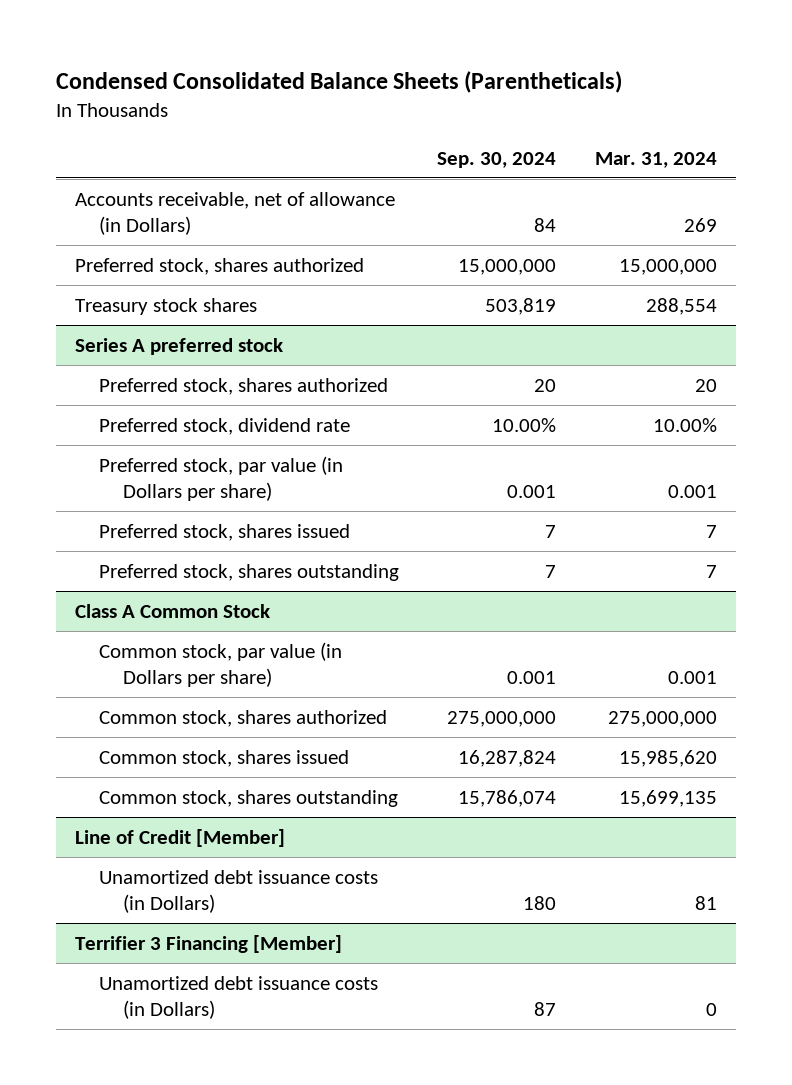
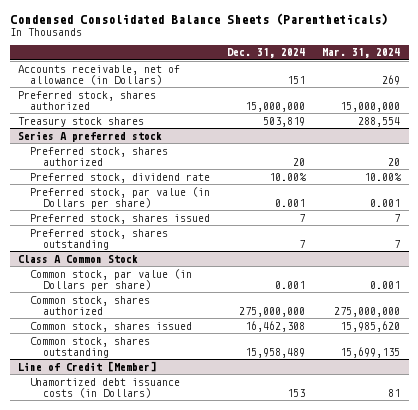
- | Sep. 30, 2024 | Mar. 31, 2024
+ | Dec. 31, 2024 | Mar. 31, 2024
- Terrifier 3 Financing [Member]
- Unamortized debt issuance costs (in Dollars) | 87 | 0

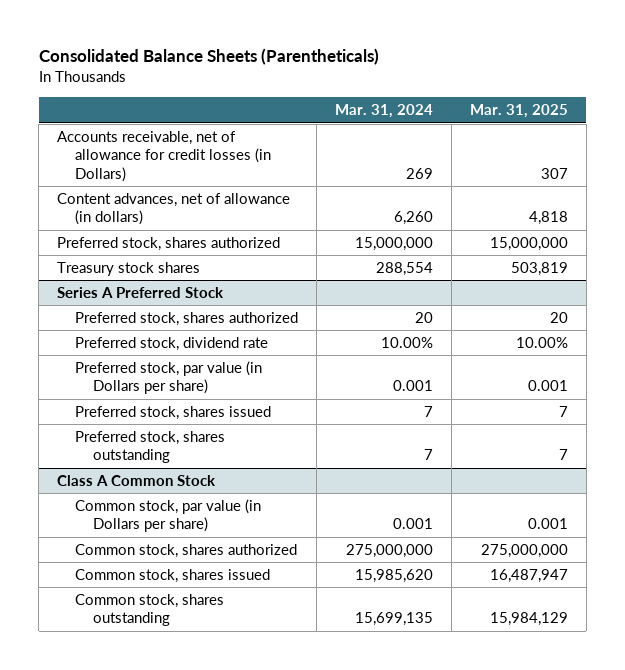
- Condensed Consolidated Balance Sheets (Parentheticals)
+ Consolidated Balance Sheets (Parentheticals)
- | Dec. 31, 2024 | Mar. 31, 2024
+ | Mar. 31, 2024 | Mar. 31, 2025
- Accounts receivable, net of allowance (in Dollars) | 151 | 269
+ Accounts receivable, net of allowance for credit losses (in Dollars) | 269 | 307
+ Content advances, net of allowance (in dollars) | 6,260 | 4,818
- Series A preferred stock
+ Series A Preferred Stock
- Line of Credit [Member]
- Unamortized debt issuance costs (in Dollars) | 153 | 81

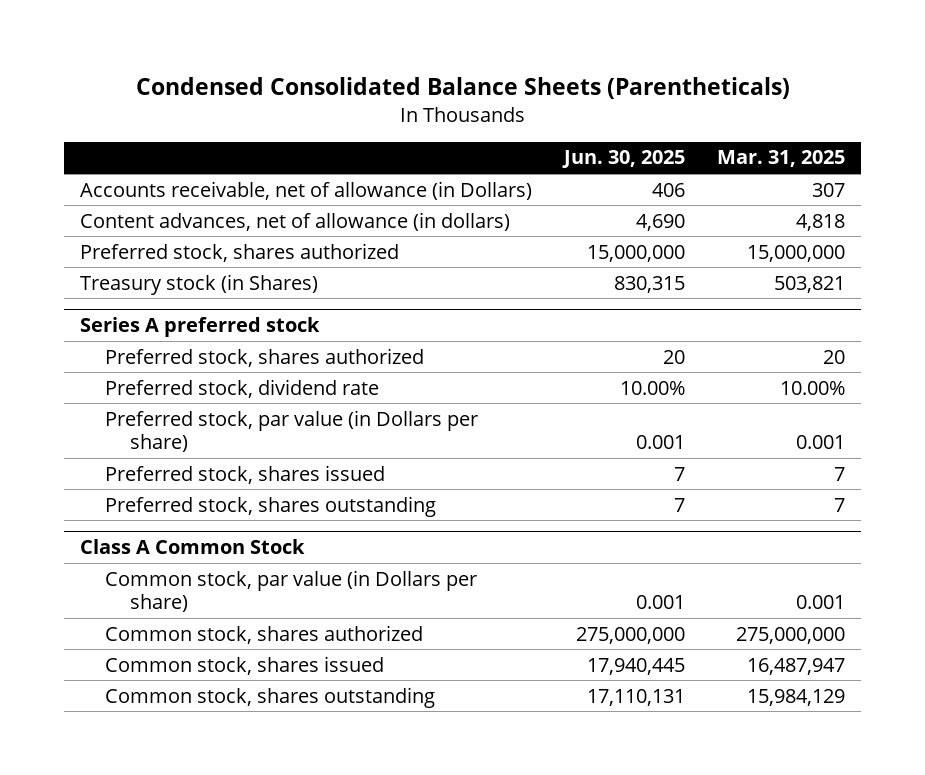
- Consolidated Balance Sheets (Parentheticals)
+ Condensed Consolidated Balance Sheets (Parentheticals)
- | Mar. 31, 2024 | Mar. 31, 2025
+ | Jun. 30, 2025 | Mar. 31, 2025
- Accounts receivable, net of allowance for credit losses (in Dollars) | 269 | 307
+ Accounts receivable, net of allowance (in Dollars) | 406 | 307
- Treasury stock shares | 288,554 | 503,819
- Series A Preferred Stock
+ Treasury stock (in Shares) | 830,315 | 503,821
+ Series A preferred stock

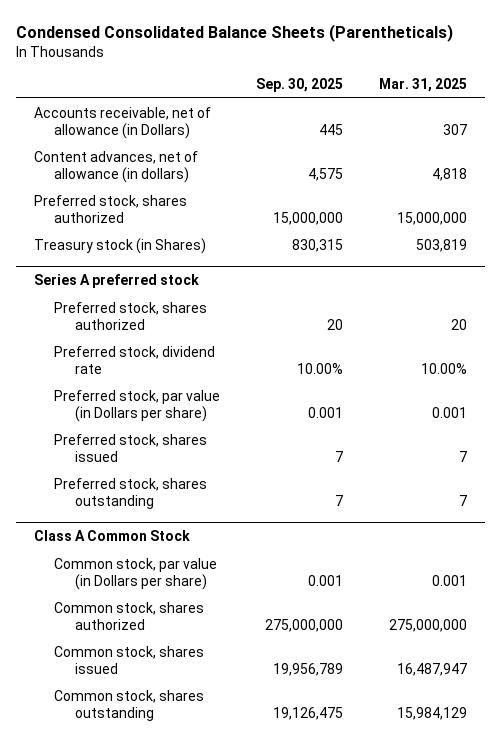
- | Jun. 30, 2025 | Mar. 31, 2025
+ | Sep. 30, 2025 | Mar. 31, 2025
- Treasury stock (in Shares) | 830,315 | 503,821
+ Treasury stock (in Shares) | 830,315 | 503,819

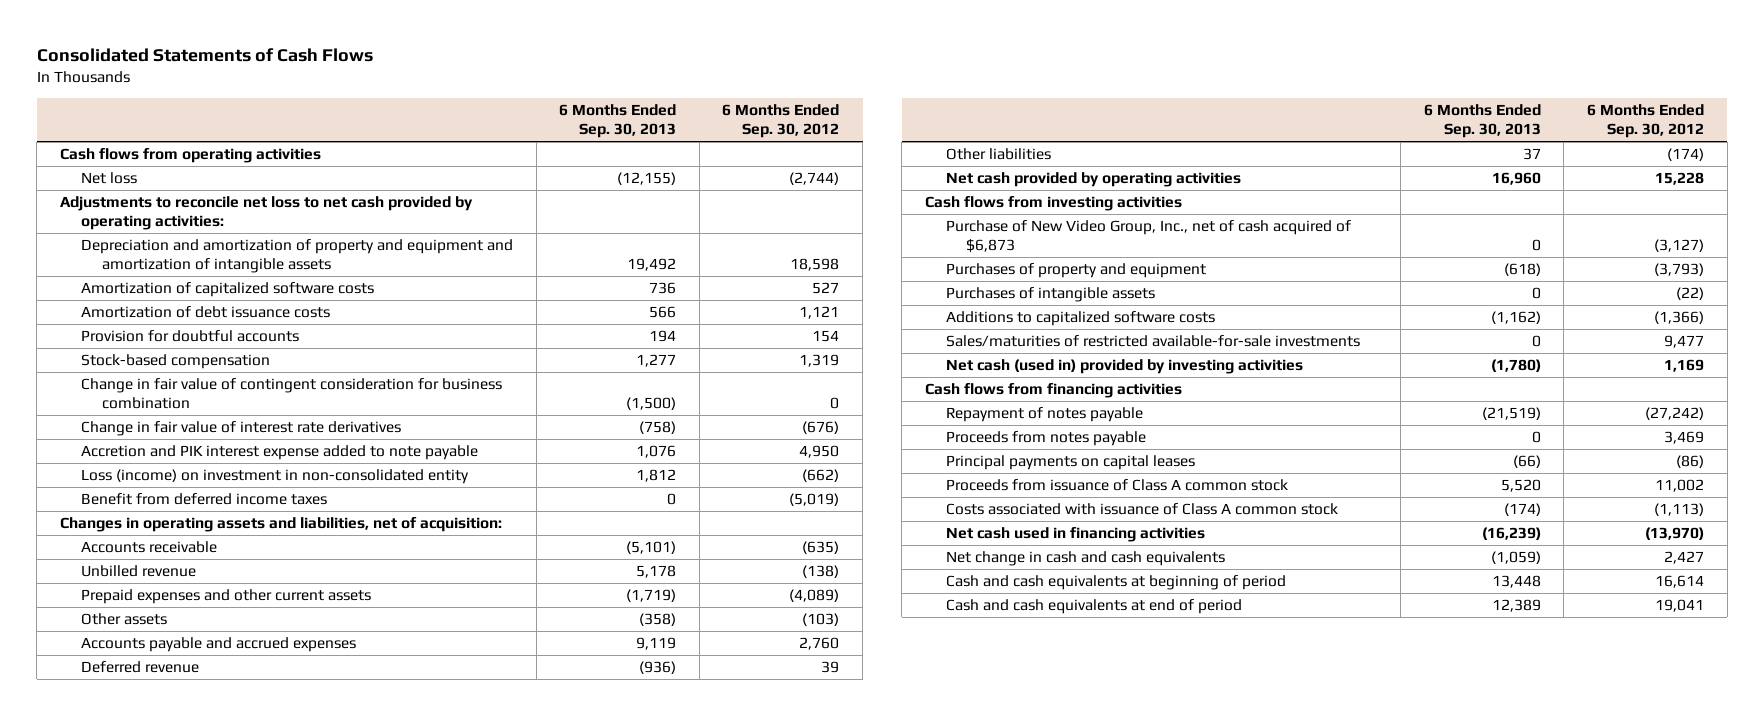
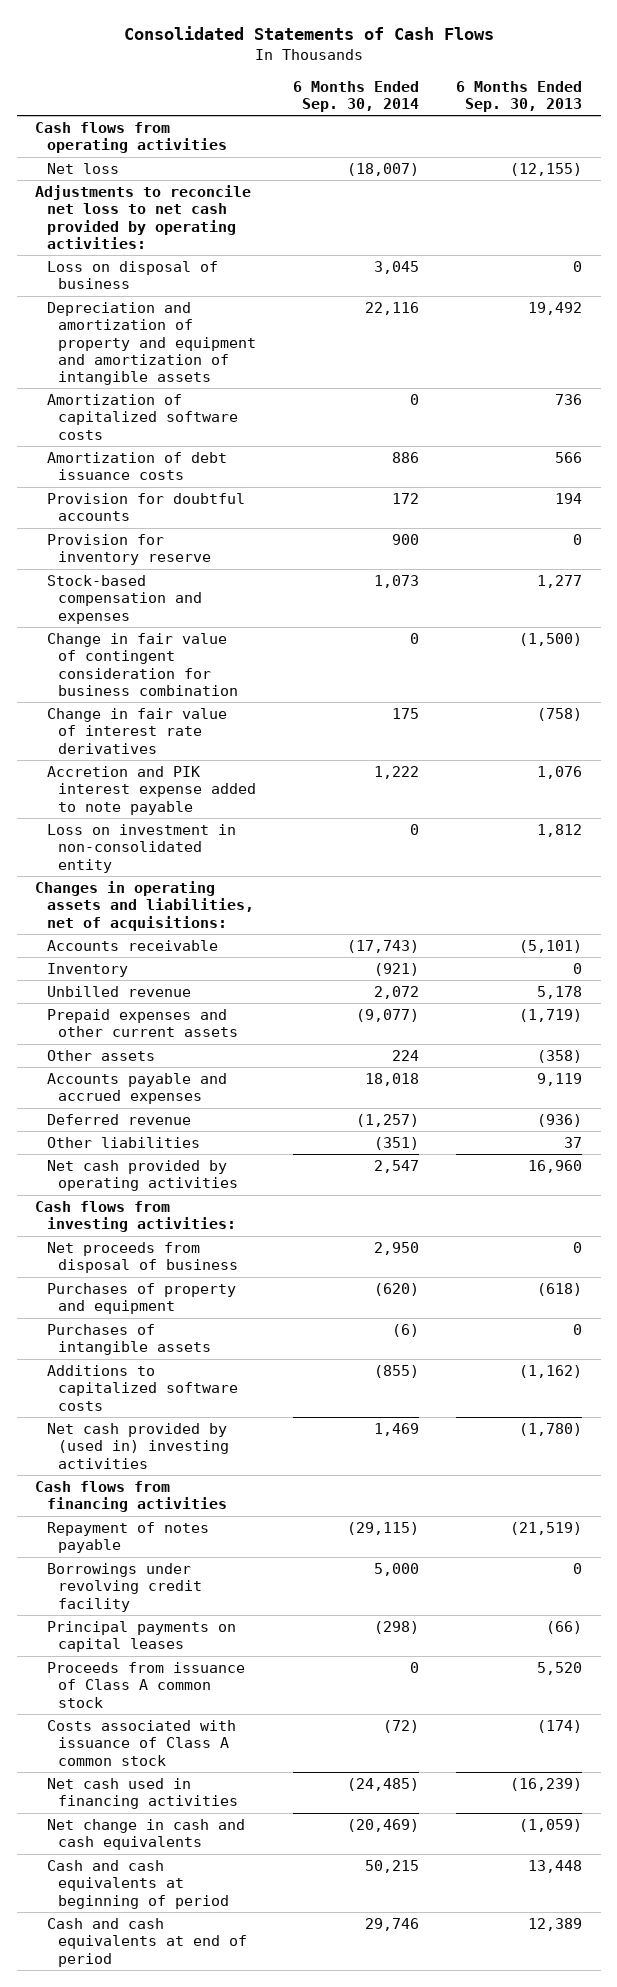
- | 6 Months Ended Sep. 30, 2013 | 6 Months Ended Sep. 30, 2012
+ | 6 Months Ended Sep. 30, 2014 | 6 Months Ended Sep. 30, 2013
+ Loss on disposal of business | 3,045 | 0
- Stock-based compensation | 1,277 | 1,319
+ Provision for inventory reserve | 900 | 0
+ Stock-based compensation and expenses | 1,073 | 1,277
- Loss (income) on investment in non-consolidated entity | 1,812 | (662)
- Benefit from deferred income taxes | 0 | (5,019)
- Changes in operating assets and liabilities, net of acquisition:
+ Loss on investment in non-consolidated entity | 0 | 1,812
+ Changes in operating assets and liabilities, net of acquisitions:
+ Inventory | (921) | 0
- Cash flows from investing activities
- Purchase of New Video Group, Inc., net of cash acquired of $6,873 | 0 | (3,127)
+ Cash flows from investing activities:
+ Net proceeds from disposal of business | 2,950 | 0
- Sales/maturities of restricted available-for-sale investments | 0 | 9,477
- Net cash (used in) provided by investing activities | (1,780) | 1,169
+ Net cash provided by (used in) investing activities | 1,469 | (1,780)
- Proceeds from notes payable | 0 | 3,469
+ Borrowings under revolving credit facility | 5,000 | 0

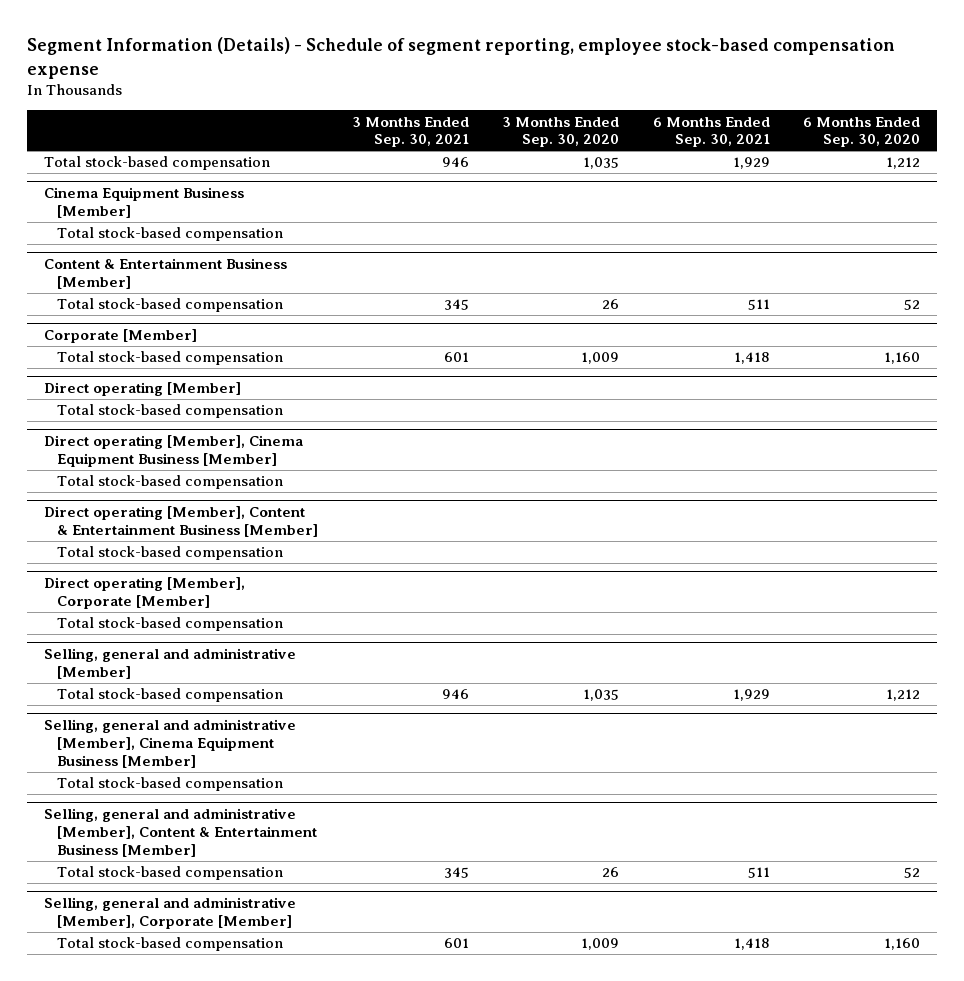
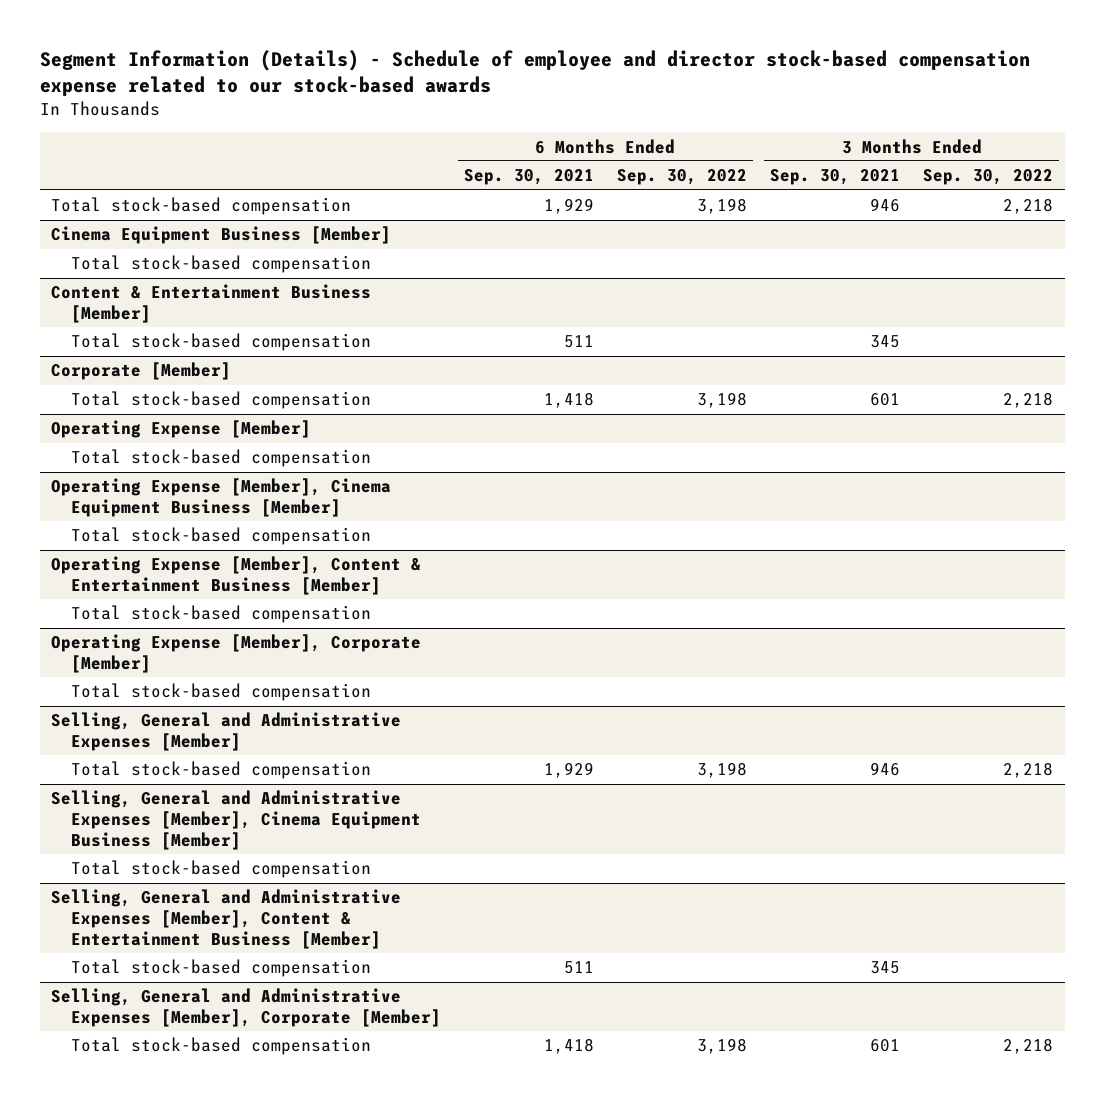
- Segment Information (Details) - Schedule of segment reporting, employee stock-based compensation expense
+ Segment Information (Details) - Schedule of employee and director stock-based compensation expense related to our stock-based awards
- | 3 Months Ended Sep. 30, 2021 | 3 Months Ended Sep. 30, 2020 | 6 Months Ended Sep. 30, 2021 | 6 Months Ended Sep. 30, 2020
+ | 6 Months Ended Sep. 30, 2021 | 6 Months Ended Sep. 30, 2022 | 3 Months Ended Sep. 30, 2021 | 3 Months Ended Sep. 30, 2022
- Direct operating [Member]
+ Operating Expense [Member]
- Direct operating [Member], Cinema Equipment Business [Member]
+ Operating Expense [Member], Cinema Equipment Business [Member]
- Direct operating [Member], Content & Entertainment Business [Member]
+ Operating Expense [Member], Content & Entertainment Business [Member]
- Direct operating [Member], Corporate [Member]
+ Operating Expense [Member], Corporate [Member]
- Selling, general and administrative [Member]
+ Selling, General and Administrative Expenses [Member]
- Selling, general and administrative [Member], Cinema Equipment Business [Member]
+ Selling, General and Administrative Expenses [Member], Cinema Equipment Business [Member]
- Selling, general and administrative [Member], Content & Entertainment Business [Member]
+ Selling, General and Administrative Expenses [Member], Content & Entertainment Business [Member]
- Selling, general and administrative [Member], Corporate [Member]
+ Selling, General and Administrative Expenses [Member], Corporate [Member]

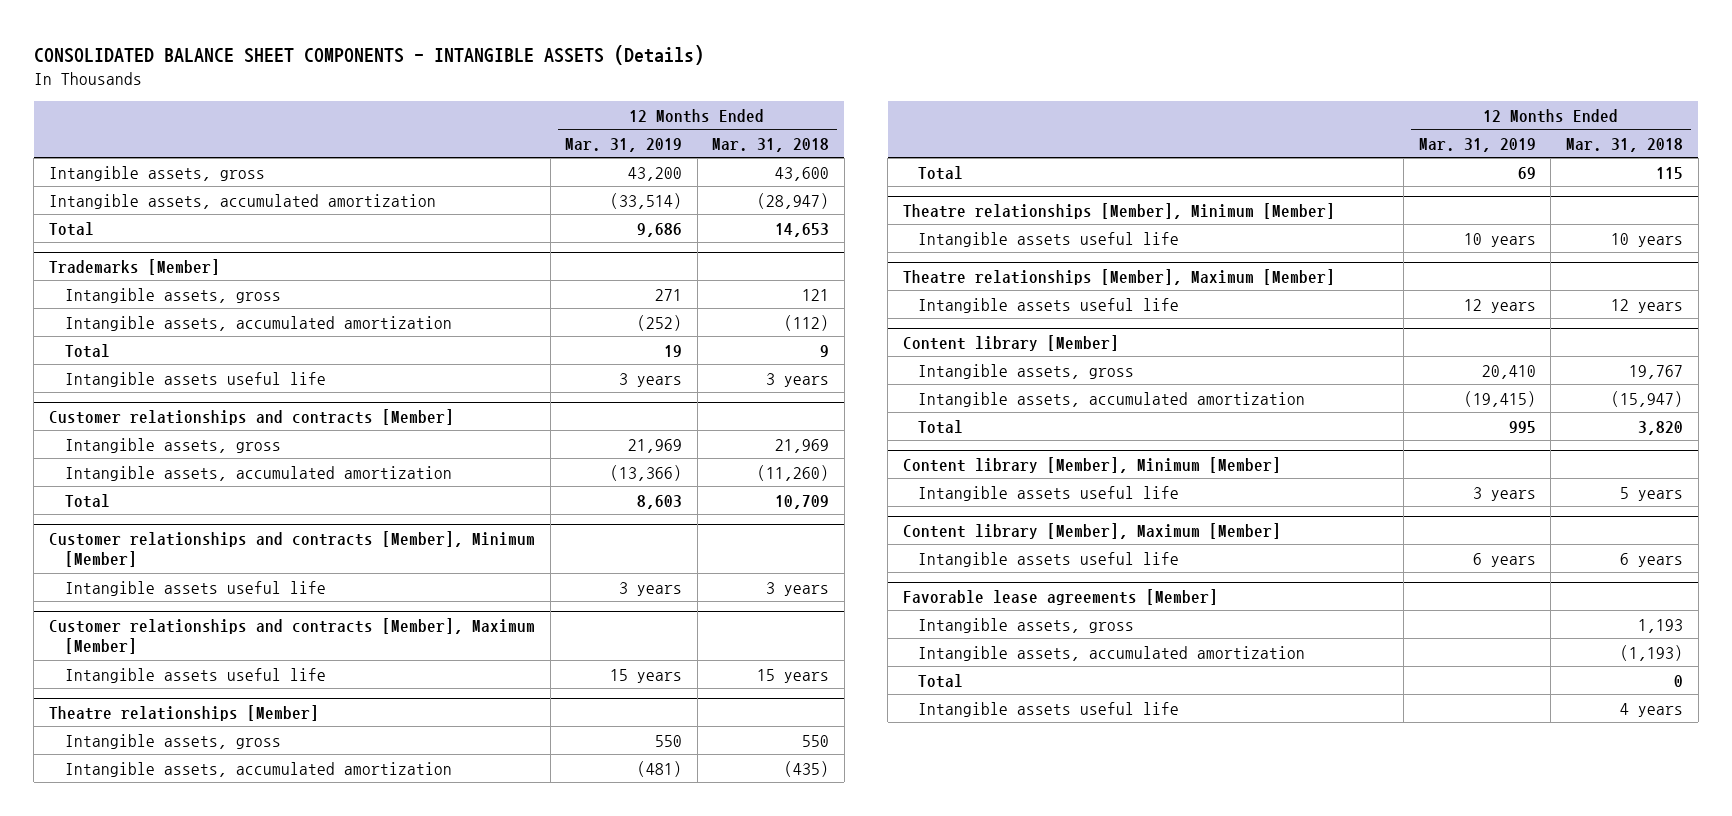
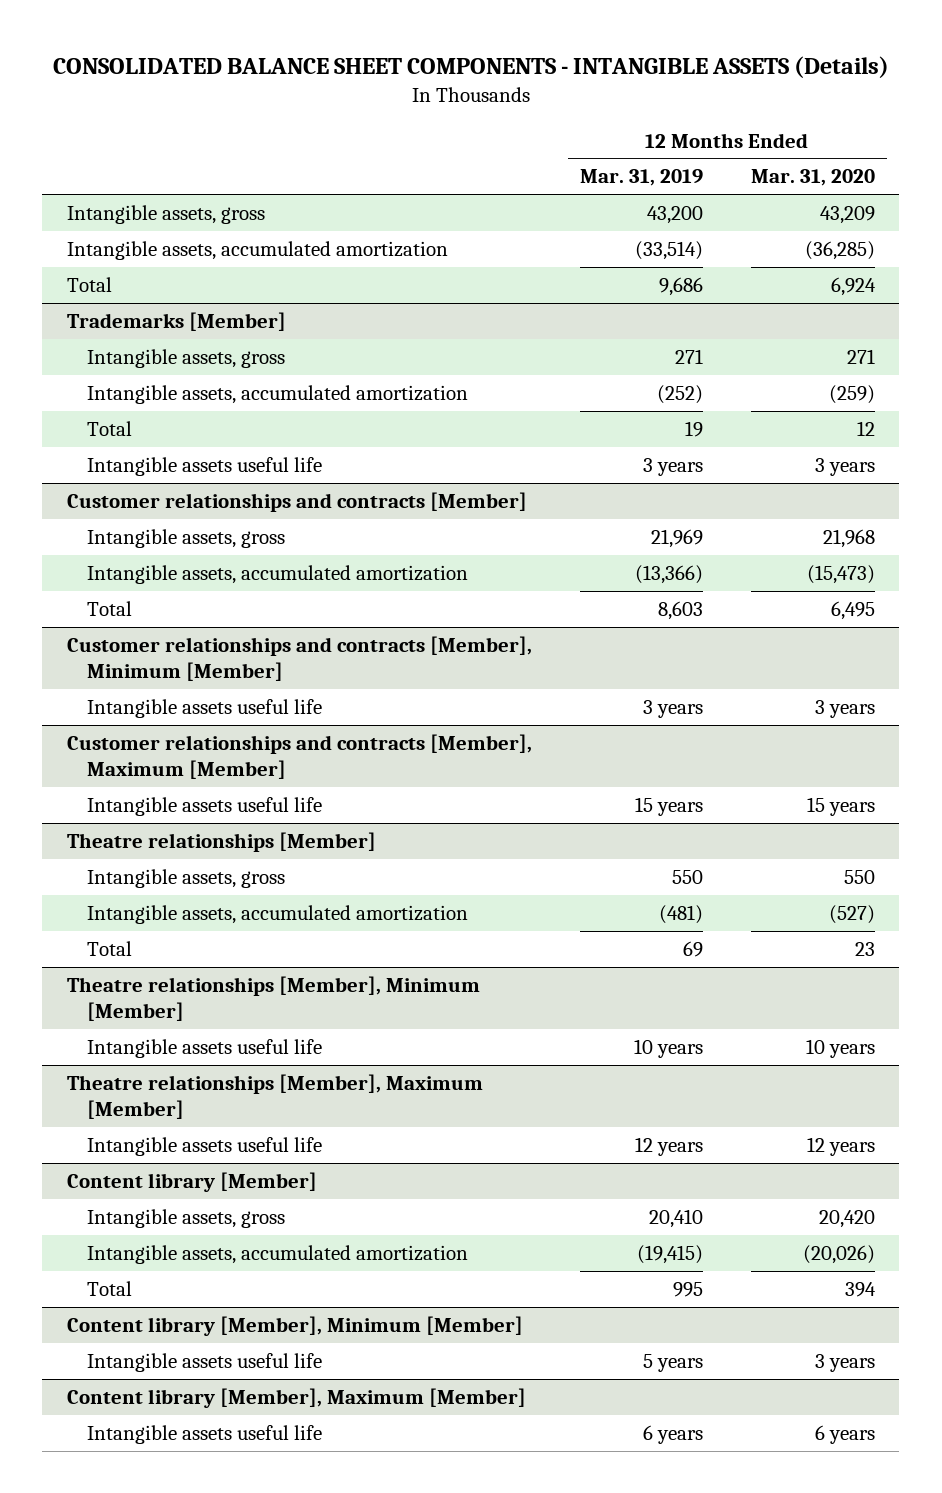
- | 12 Months Ended Mar. 31, 2019 | 12 Months Ended Mar. 31, 2018
+ | 12 Months Ended Mar. 31, 2019 | 12 Months Ended Mar. 31, 2020
@ Content library [Member], Minimum [Member]
- Intangible assets useful life | 3 years | 5 years
+ Intangible assets useful life | 5 years | 3 years
- Favorable lease agreements [Member]
- Intangible assets, gross | | 1,193
- Intangible assets, accumulated amortization | | (1,193)
- Total | | 0
- Intangible assets useful life | | 4 years

